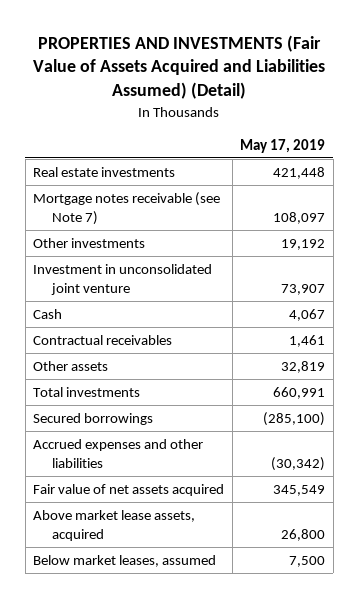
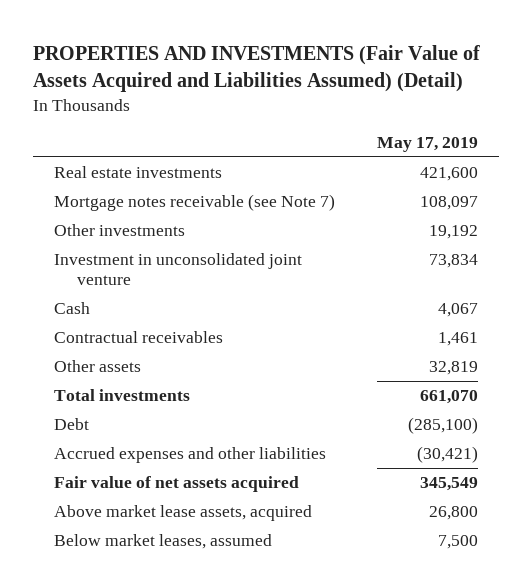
- Real estate investments | 421,448
+ Real estate investments | 421,600
- Investment in unconsolidated joint venture | 73,907
+ Investment in unconsolidated joint venture | 73,834
- Total investments | 660,991
- Secured borrowings | (285,100)
- Accrued expenses and other liabilities | (30,342)
+ Total investments | 661,070
+ Debt | (285,100)
+ Accrued expenses and other liabilities | (30,421)

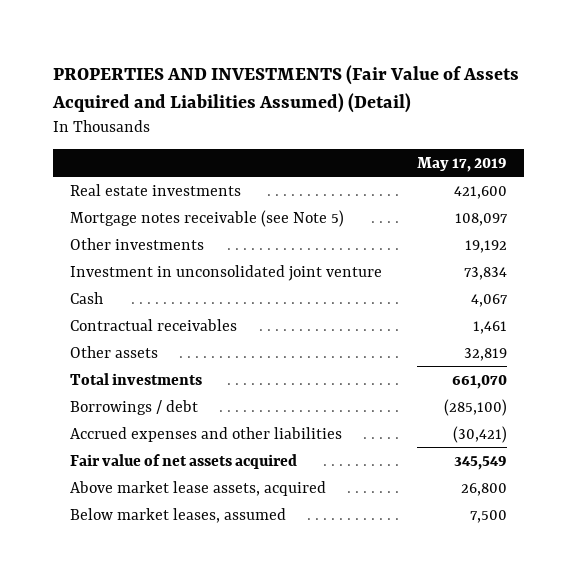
- Mortgage notes receivable (see Note 7) | 108,097
+ Mortgage notes receivable (see Note 5) | 108,097
- Debt | (285,100)
+ Borrowings / debt | (285,100)

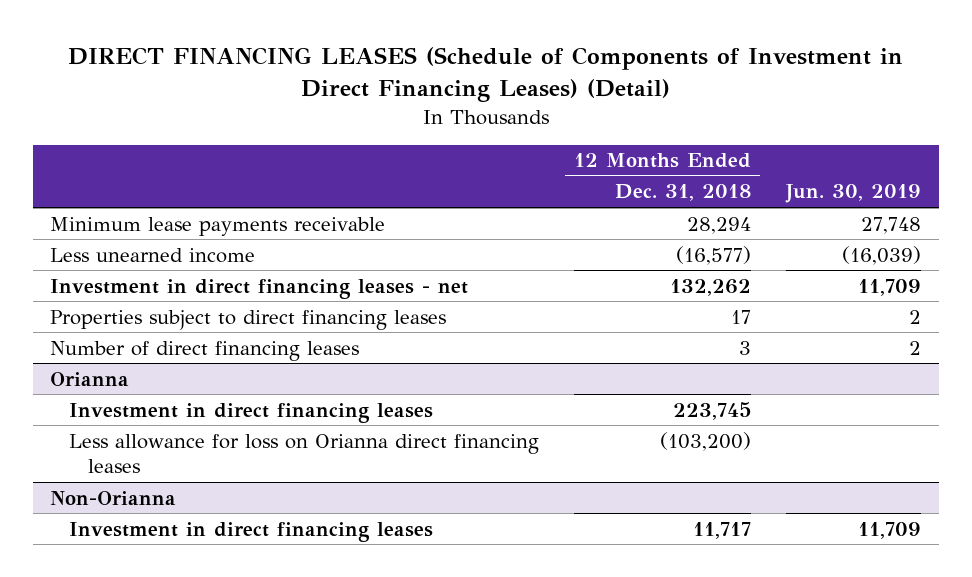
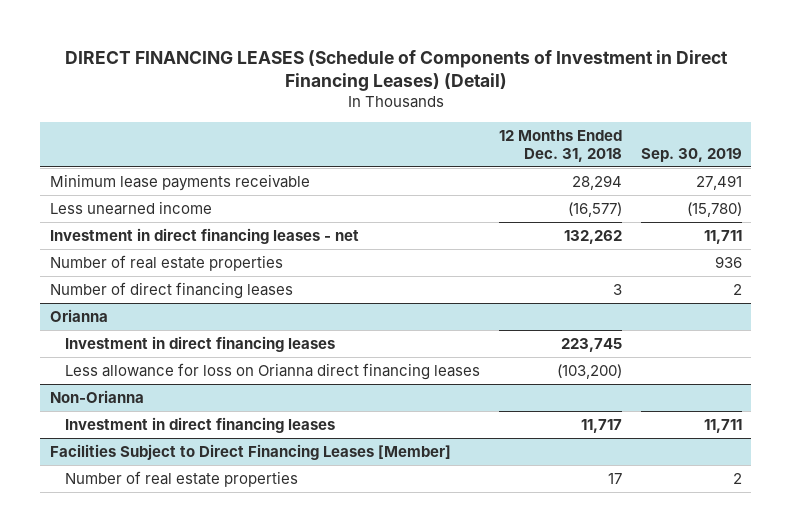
- | 12 Months Ended Dec. 31, 2018 | Jun. 30, 2019
+ | 12 Months Ended Dec. 31, 2018 | Sep. 30, 2019
- Properties subject to direct financing leases | 17 | 2
+ Number of real estate properties | | 936
+ Facilities Subject to Direct Financing Leases [Member]
+ Number of real estate properties | 17 | 2

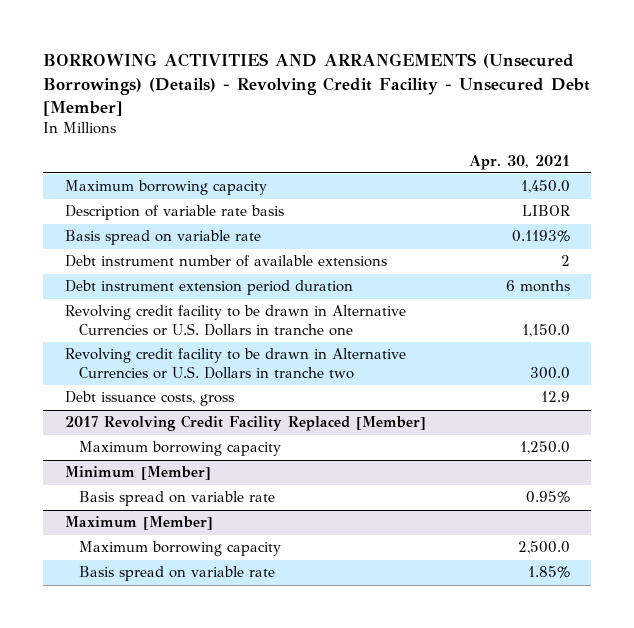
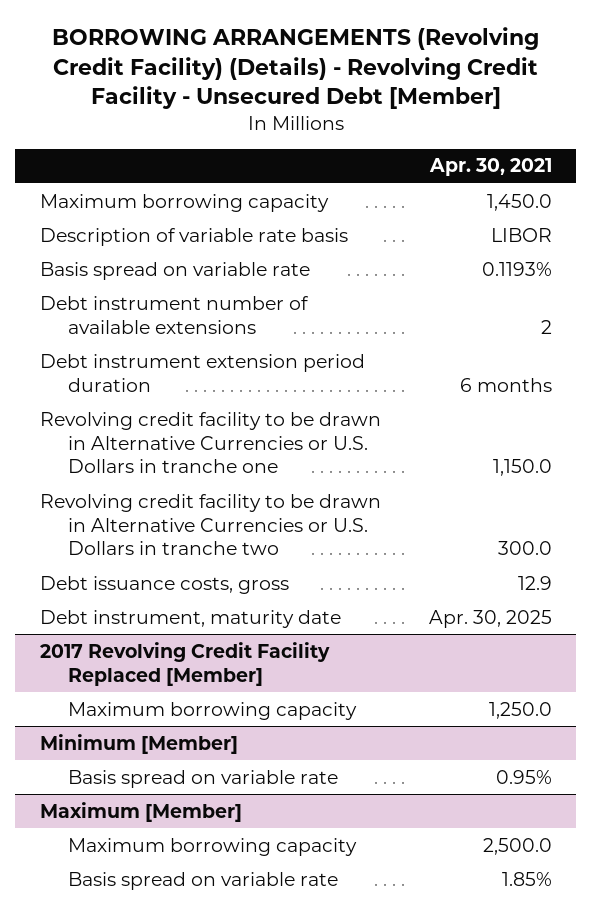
- BORROWING ACTIVITIES AND ARRANGEMENTS (Unsecured Borrowings) (Details) - Revolving Credit Facility - Unsecured Debt [Member]
+ BORROWING ARRANGEMENTS (Revolving Credit Facility) (Details) - Revolving Credit Facility - Unsecured Debt [Member]
+ Debt instrument, maturity date | Apr. 30, 2025

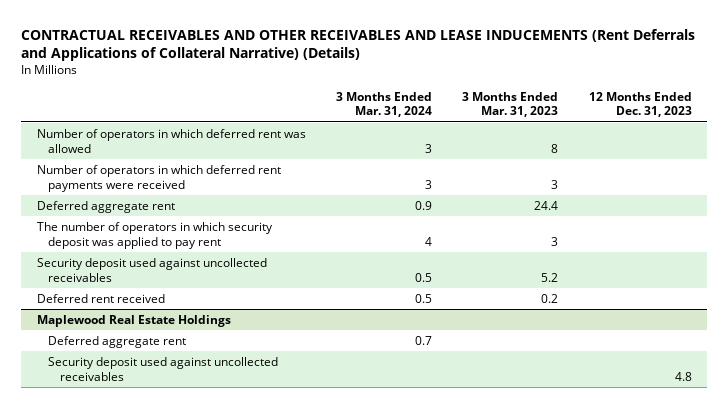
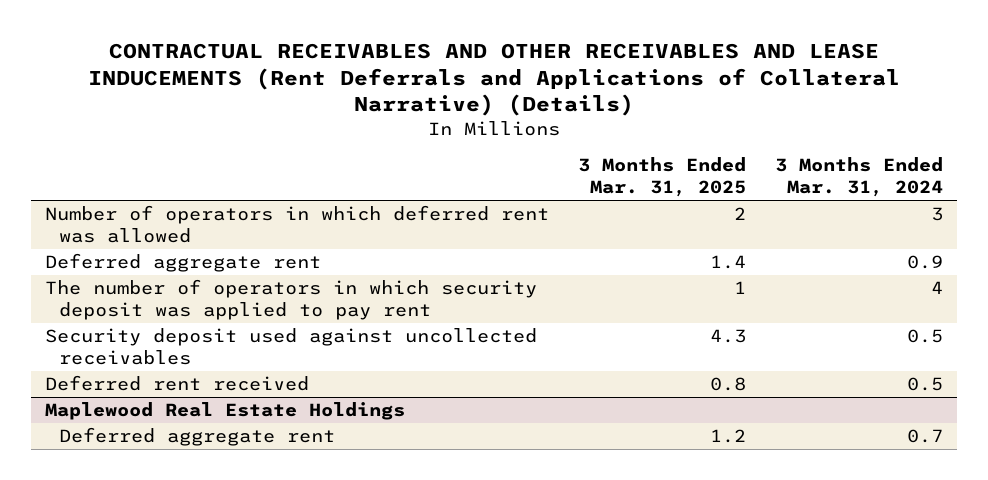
- | 3 Months Ended Mar. 31, 2024 | 3 Months Ended Mar. 31, 2023 | 12 Months Ended Dec. 31, 2023
+ | 3 Months Ended Mar. 31, 2025 | 3 Months Ended Mar. 31, 2024
- Number of operators in which deferred rent payments were received | 3 | 3 |
@ Maplewood Real Estate Holdings
- Security deposit used against uncollected receivables | | | 4.8

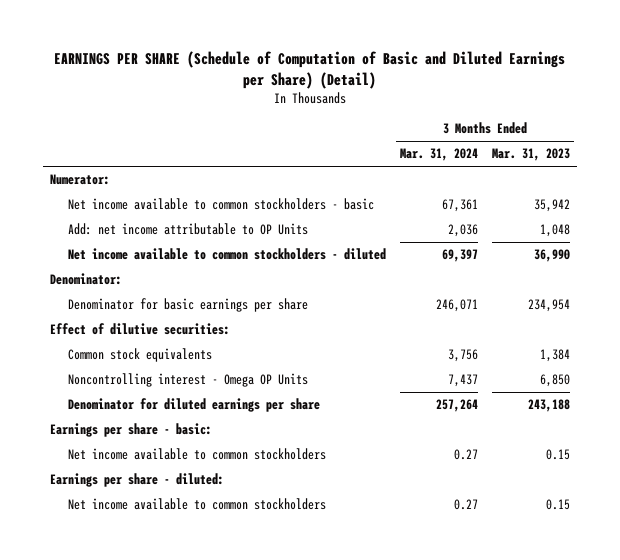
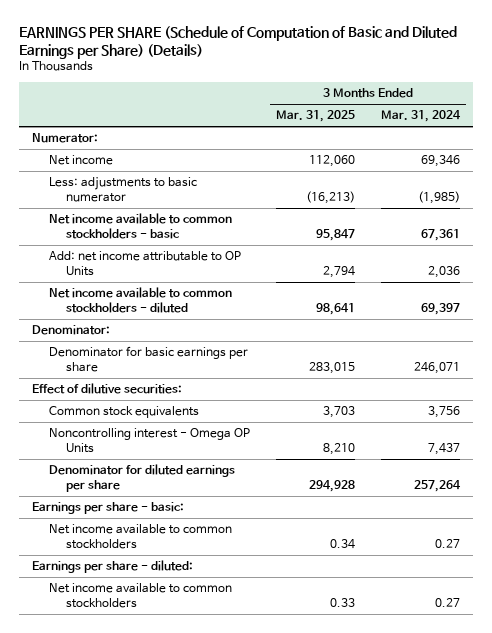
- EARNINGS PER SHARE (Schedule of Computation of Basic and Diluted Earnings per Share) (Detail)
+ EARNINGS PER SHARE (Schedule of Computation of Basic and Diluted Earnings per Share) (Details)
- | 3 Months Ended Mar. 31, 2024 | 3 Months Ended Mar. 31, 2023
+ | 3 Months Ended Mar. 31, 2025 | 3 Months Ended Mar. 31, 2024
+ Net income | 112,060 | 69,346
+ Less: adjustments to basic numerator | (16,213) | (1,985)

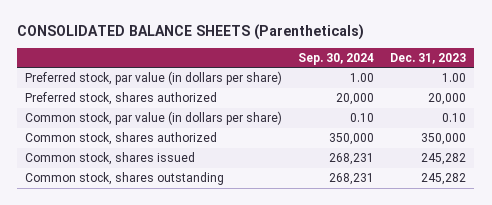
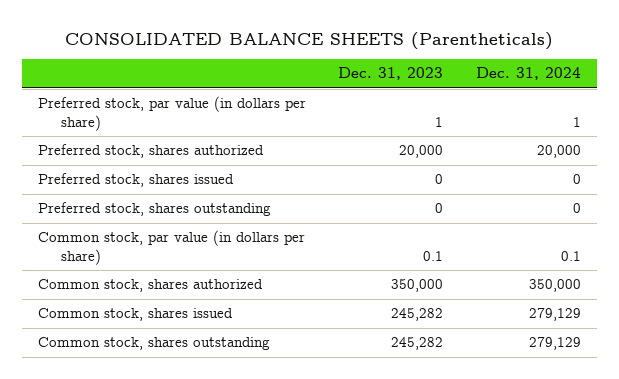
- | Sep. 30, 2024 | Dec. 31, 2023
+ | Dec. 31, 2023 | Dec. 31, 2024
- Preferred stock, par value (in dollars per share) | 1.00 | 1.00
+ Preferred stock, par value (in dollars per share) | 1 | 1
- Common stock, par value (in dollars per share) | 0.10 | 0.10
+ Preferred stock, shares issued | 0 | 0
+ Preferred stock, shares outstanding | 0 | 0
+ Common stock, par value (in dollars per share) | 0.1 | 0.1

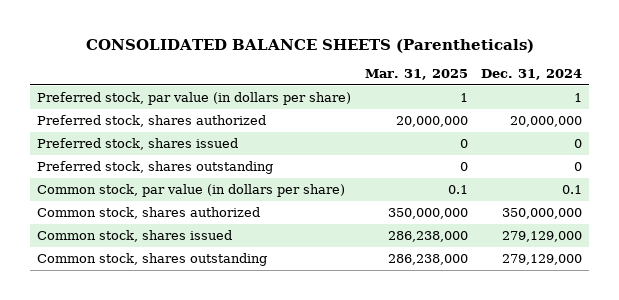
- | Dec. 31, 2023 | Dec. 31, 2024
+ | Mar. 31, 2025 | Dec. 31, 2024
- Preferred stock, shares authorized | 20,000 | 20,000
+ Preferred stock, shares authorized | 20,000,000 | 20,000,000
- Common stock, shares authorized | 350,000 | 350,000
- Common stock, shares issued | 245,282 | 279,129
- Common stock, shares outstanding | 245,282 | 279,129
+ Common stock, shares authorized | 350,000,000 | 350,000,000
+ Common stock, shares issued | 286,238,000 | 279,129,000
+ Common stock, shares outstanding | 286,238,000 | 279,129,000

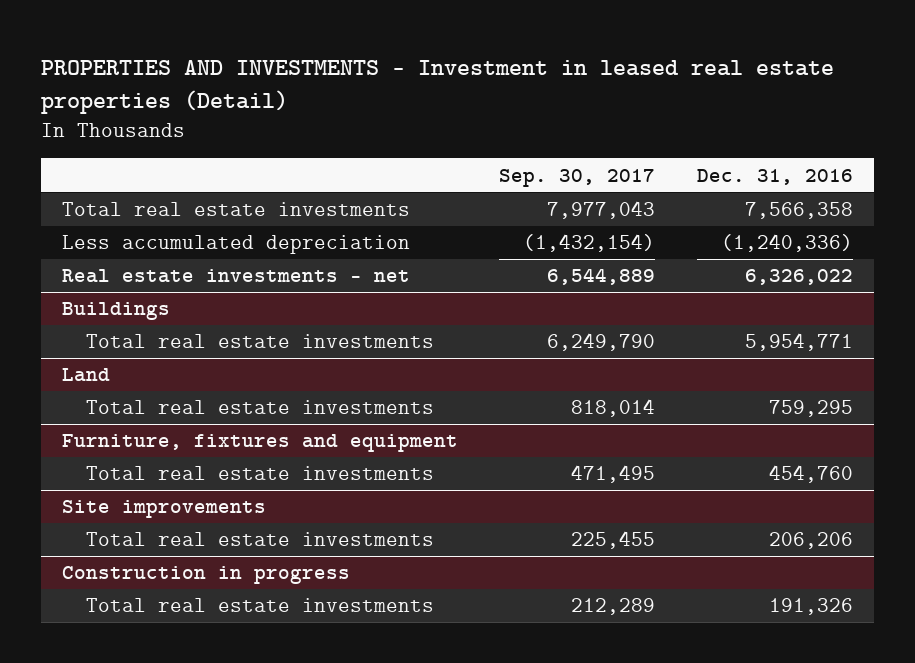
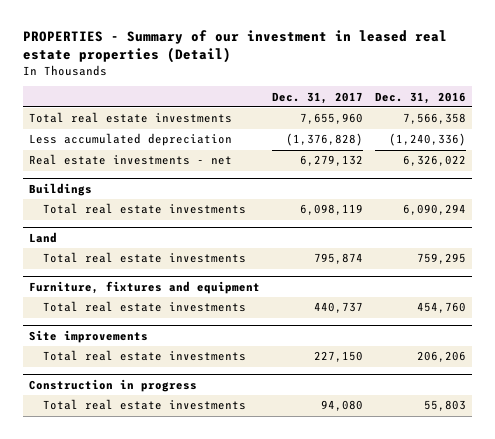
- PROPERTIES AND INVESTMENTS - Investment in leased real estate properties (Detail)
+ PROPERTIES - Summary of our investment in leased real estate properties (Detail)
- | Sep. 30, 2017 | Dec. 31, 2016
+ | Dec. 31, 2017 | Dec. 31, 2016
@ Buildings
- Total real estate investments | 6,249,790 | 5,954,771
+ Total real estate investments | 6,098,119 | 6,090,294
@ Construction in progress
- Total real estate investments | 212,289 | 191,326
+ Total real estate investments | 94,080 | 55,803

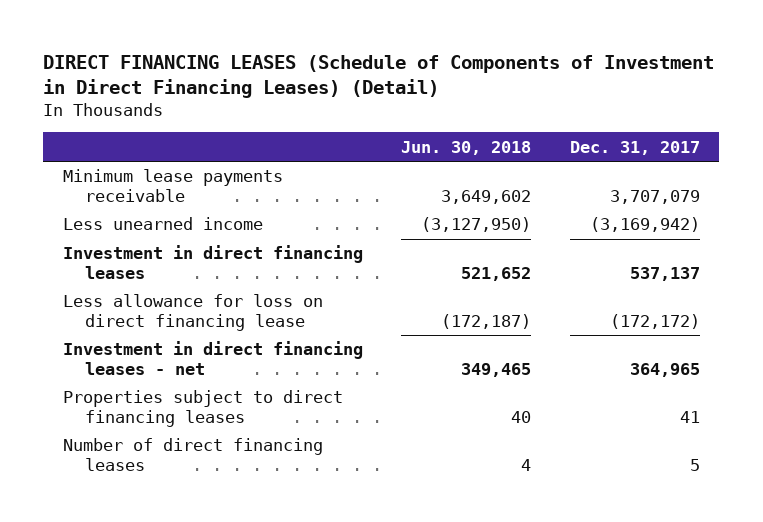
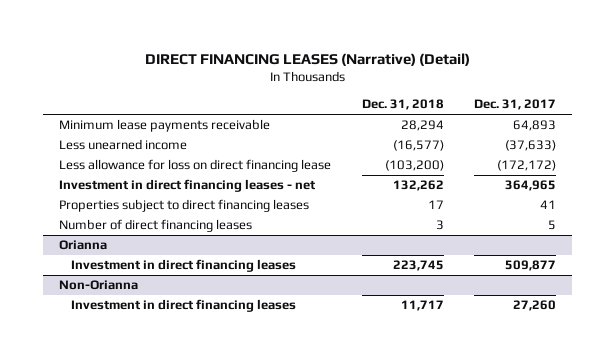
- DIRECT FINANCING LEASES (Schedule of Components of Investment in Direct Financing Leases) (Detail)
+ DIRECT FINANCING LEASES (Narrative) (Detail)
- | Jun. 30, 2018 | Dec. 31, 2017
+ | Dec. 31, 2018 | Dec. 31, 2017
- Minimum lease payments receivable | 3,649,602 | 3,707,079
- Less unearned income | (3,127,950) | (3,169,942)
- Investment in direct financing leases | 521,652 | 537,137
+ Minimum lease payments receivable | 28,294 | 64,893
+ Less unearned income | (16,577) | (37,633)
+ Orianna
+ Investment in direct financing leases | 223,745 | 509,877
+ Non-Orianna
+ Investment in direct financing leases | 11,717 | 27,260

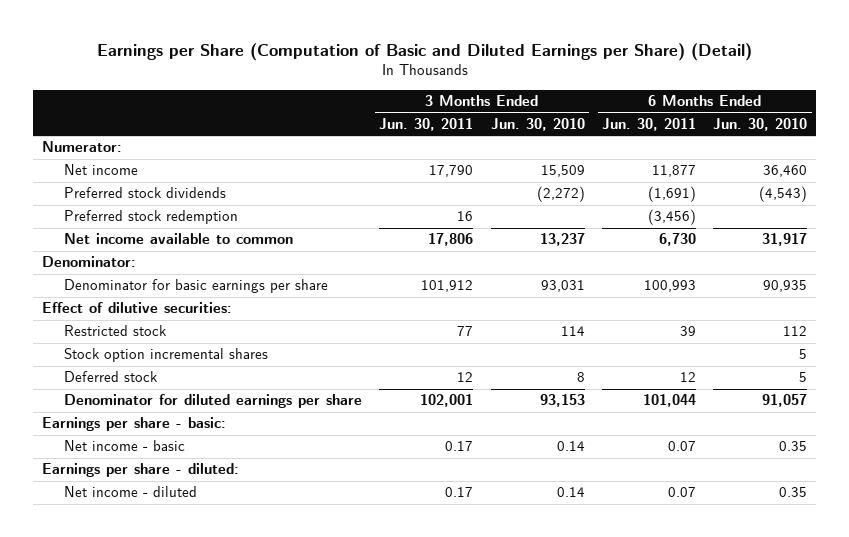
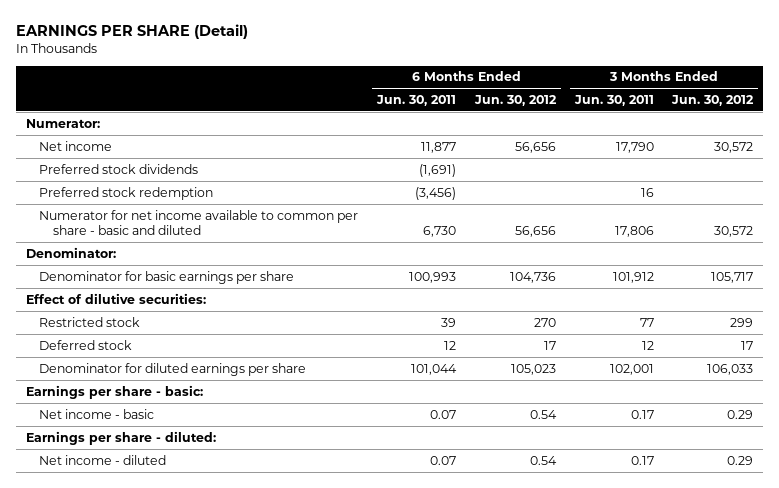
- Earnings per Share (Computation of Basic and Diluted Earnings per Share) (Detail)
+ EARNINGS PER SHARE (Detail)
- | 3 Months Ended Jun. 30, 2011 | 3 Months Ended Jun. 30, 2010 | 6 Months Ended Jun. 30, 2011 | 6 Months Ended Jun. 30, 2010
+ | 6 Months Ended Jun. 30, 2011 | 6 Months Ended Jun. 30, 2012 | 3 Months Ended Jun. 30, 2011 | 3 Months Ended Jun. 30, 2012
- Net income available to common | 17,806 | 13,237 | 6,730 | 31,917
+ Numerator for net income available to common per share - basic and diluted | 6,730 | 56,656 | 17,806 | 30,572
- Stock option incremental shares | | | | 5

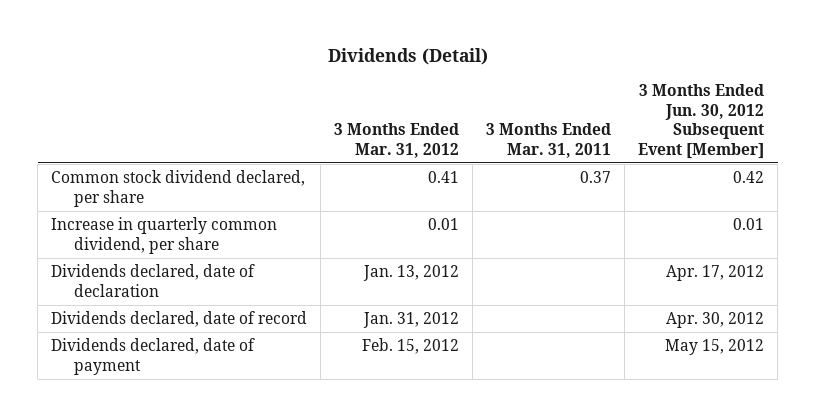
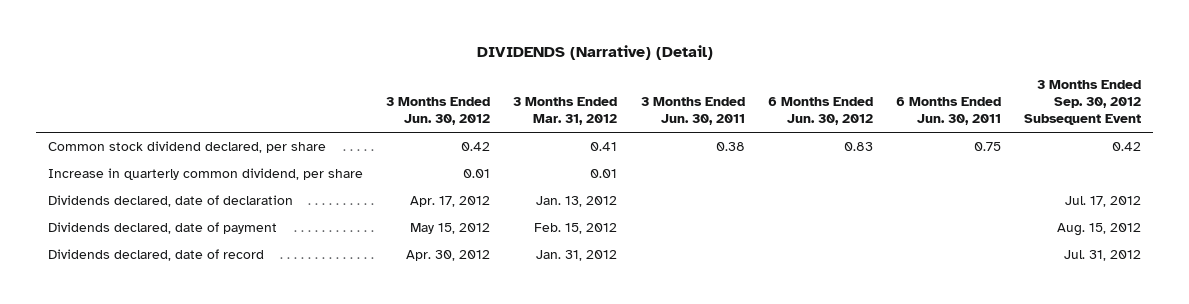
- Dividends (Detail)
+ DIVIDENDS (Narrative) (Detail)
- | 3 Months Ended Mar. 31, 2012 | 3 Months Ended Mar. 31, 2011 | 3 Months Ended Jun. 30, 2012 Subsequent Event [Member]
+ | 3 Months Ended Jun. 30, 2012 | 3 Months Ended Mar. 31, 2012 | 3 Months Ended Jun. 30, 2011 | 6 Months Ended Jun. 30, 2012 | 6 Months Ended Jun. 30, 2011 | 3 Months Ended Sep. 30, 2012 Subsequent Event
moved down: Dividends declared, date of record | Apr. 30, 2012 | Jan. 31, 2012 | | | | Jul. 31, 2012

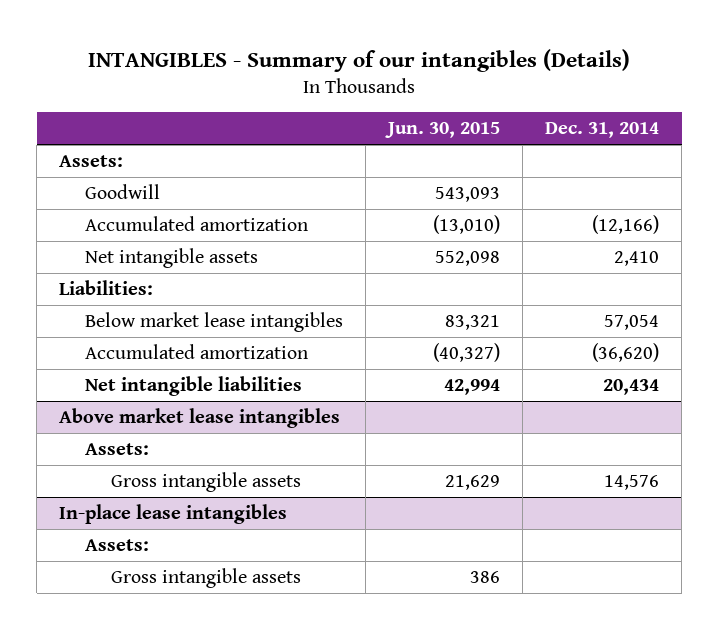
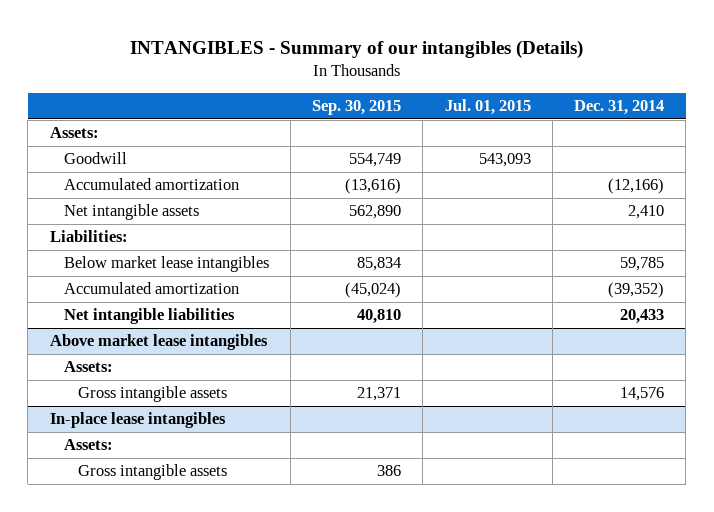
- | Jun. 30, 2015 | Dec. 31, 2014
+ | Sep. 30, 2015 | Jul. 01, 2015 | Dec. 31, 2014
- Below market lease intangibles | 83,321 | 57,054
- Accumulated amortization | (40,327) | (36,620)
- Net intangible liabilities | 42,994 | 20,434
+ Below market lease intangibles | 85,834 | | 59,785
+ Accumulated amortization | (45,024) | | (39,352)
+ Net intangible liabilities | 40,810 | | 20,433

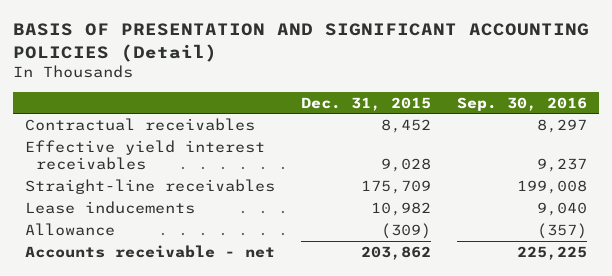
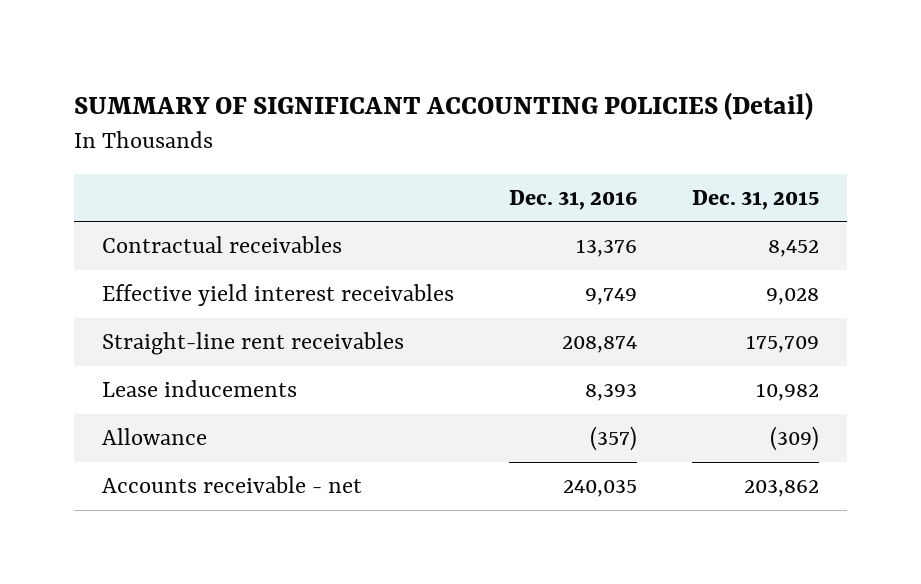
- BASIS OF PRESENTATION AND SIGNIFICANT ACCOUNTING POLICIES (Detail)
+ SUMMARY OF SIGNIFICANT ACCOUNTING POLICIES (Detail)
- | Dec. 31, 2015 | Sep. 30, 2016
+ | Dec. 31, 2016 | Dec. 31, 2015
- Straight-line receivables | 175,709 | 199,008
+ Straight-line rent receivables | 208,874 | 175,709

